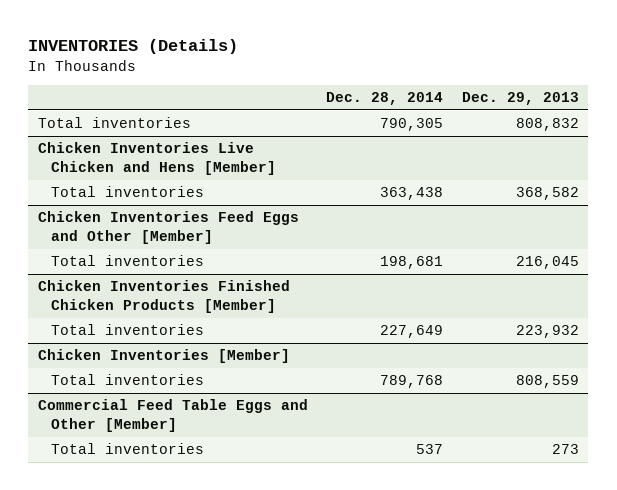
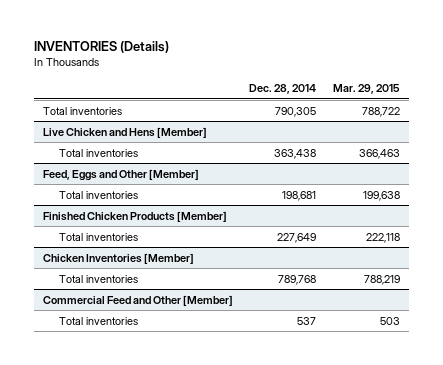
- | Dec. 28, 2014 | Dec. 29, 2013
+ | Dec. 28, 2014 | Mar. 29, 2015
- Chicken Inventories Live Chicken and Hens [Member]
+ Live Chicken and Hens [Member]
- Chicken Inventories Feed Eggs and Other [Member]
+ Feed, Eggs and Other [Member]
- Chicken Inventories Finished Chicken Products [Member]
+ Finished Chicken Products [Member]
- Commercial Feed Table Eggs and Other [Member]
+ Commercial Feed and Other [Member]

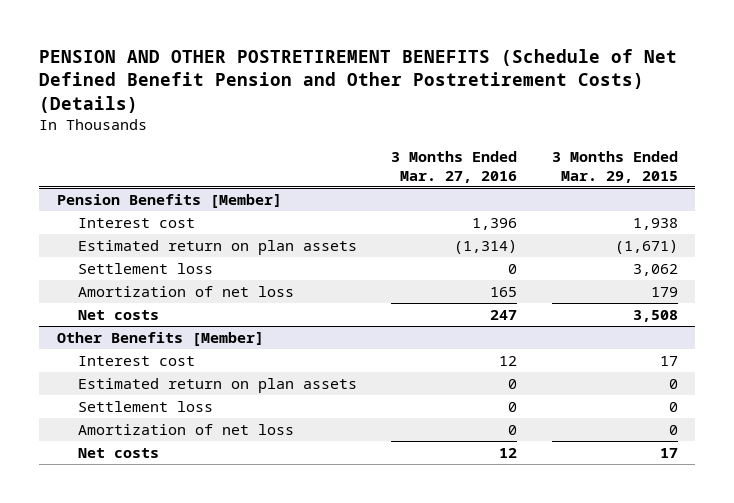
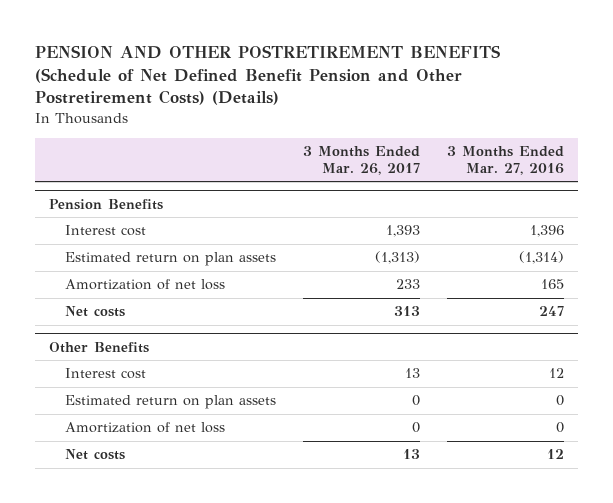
- | 3 Months Ended Mar. 27, 2016 | 3 Months Ended Mar. 29, 2015
+ | 3 Months Ended Mar. 26, 2017 | 3 Months Ended Mar. 27, 2016
- Pension Benefits [Member]
+ Pension Benefits
- Settlement loss | 0 | 3,062
- Other Benefits [Member]
+ Other Benefits
- Settlement loss | 0 | 0

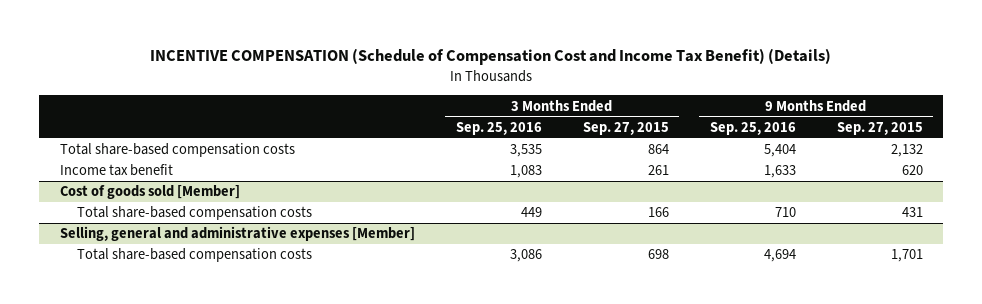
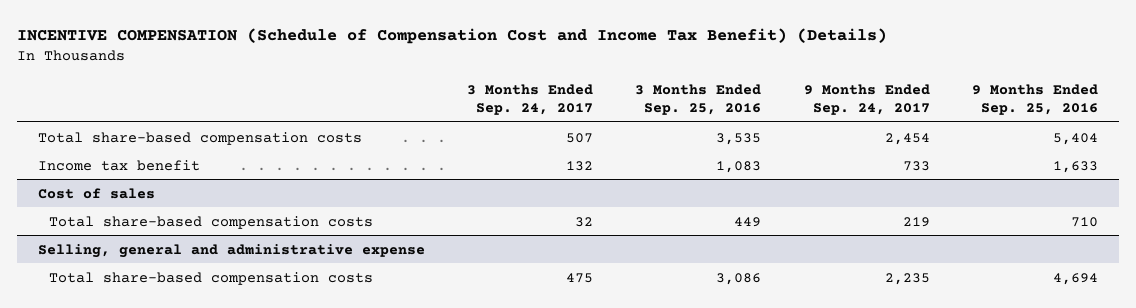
- | 3 Months Ended Sep. 25, 2016 | 3 Months Ended Sep. 27, 2015 | 9 Months Ended Sep. 25, 2016 | 9 Months Ended Sep. 27, 2015
+ | 3 Months Ended Sep. 24, 2017 | 3 Months Ended Sep. 25, 2016 | 9 Months Ended Sep. 24, 2017 | 9 Months Ended Sep. 25, 2016
- Cost of goods sold [Member]
+ Cost of sales
- Selling, general and administrative expenses [Member]
+ Selling, general and administrative expense

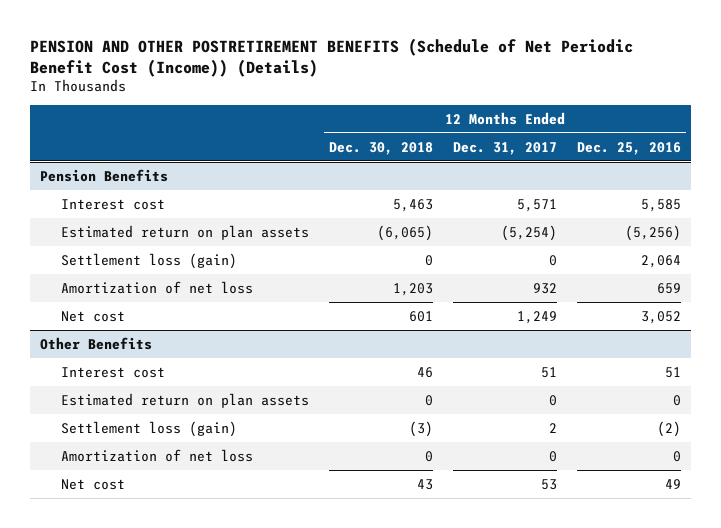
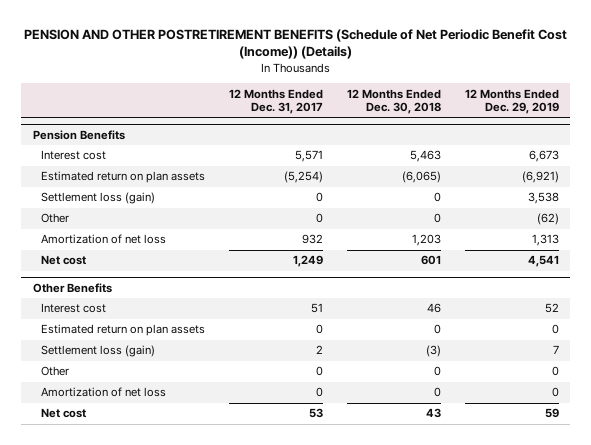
- | 12 Months Ended Dec. 30, 2018 | 12 Months Ended Dec. 31, 2017 | 12 Months Ended Dec. 25, 2016
+ | 12 Months Ended Dec. 31, 2017 | 12 Months Ended Dec. 30, 2018 | 12 Months Ended Dec. 29, 2019
@ Pension Benefits
+ Other | 0 | 0 | (62)
@ Other Benefits
+ Other | 0 | 0 | 0

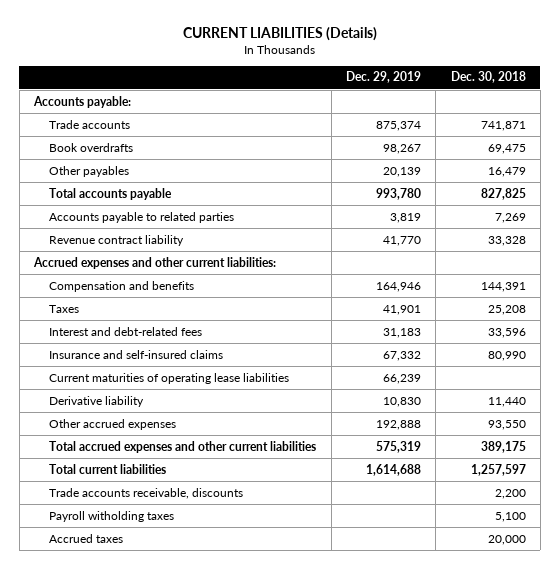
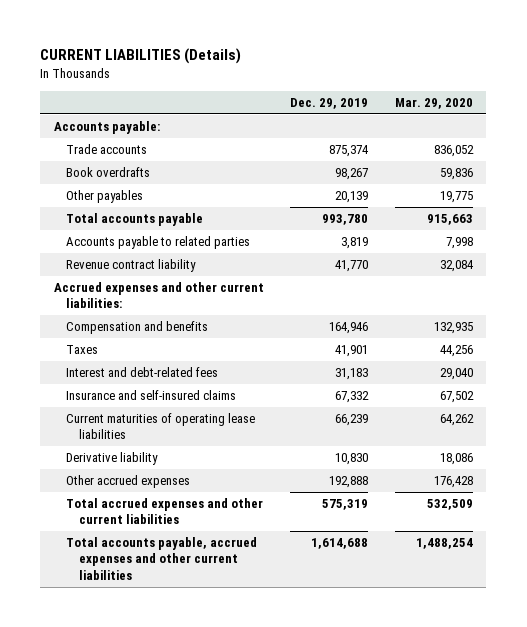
- | Dec. 29, 2019 | Dec. 30, 2018
+ | Dec. 29, 2019 | Mar. 29, 2020
- Total current liabilities | 1,614,688 | 1,257,597
- Trade accounts receivable, discounts | | 2,200
- Payroll witholding taxes | | 5,100
- Accrued taxes | | 20,000
+ Total accounts payable, accrued expenses and other current liabilities | 1,614,688 | 1,488,254

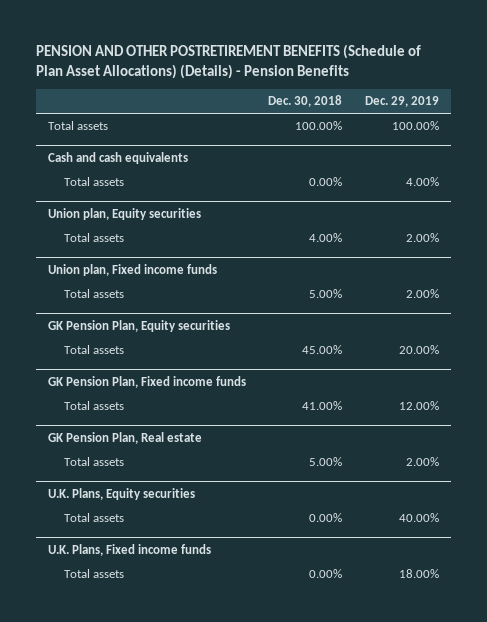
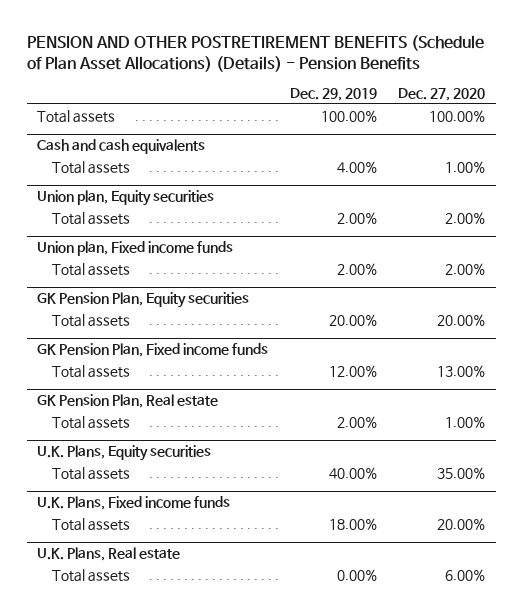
- | Dec. 30, 2018 | Dec. 29, 2019
+ | Dec. 29, 2019 | Dec. 27, 2020
+ U.K. Plans, Real estate
+ Total assets | 0.00% | 6.00%

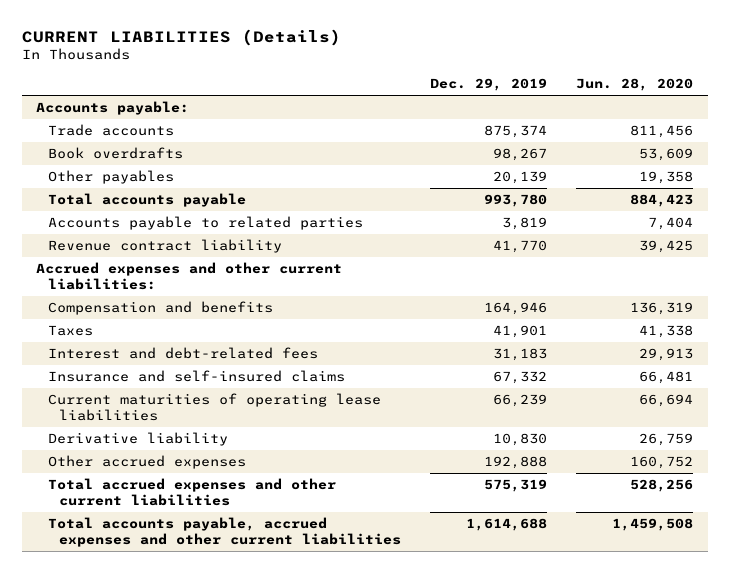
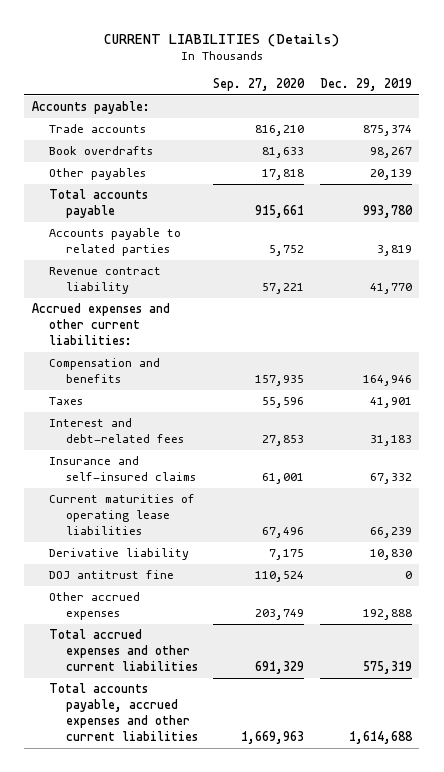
- | Dec. 29, 2019 | Jun. 28, 2020
+ | Sep. 27, 2020 | Dec. 29, 2019
+ DOJ antitrust fine | 110,524 | 0

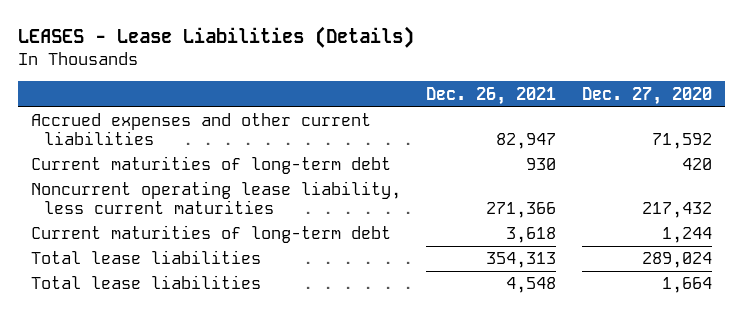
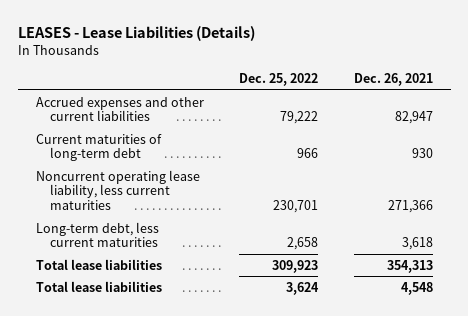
- | Dec. 26, 2021 | Dec. 27, 2020
+ | Dec. 25, 2022 | Dec. 26, 2021
- Current maturities of long-term debt | 3,618 | 1,244
+ Long-term debt, less current maturities | 2,658 | 3,618

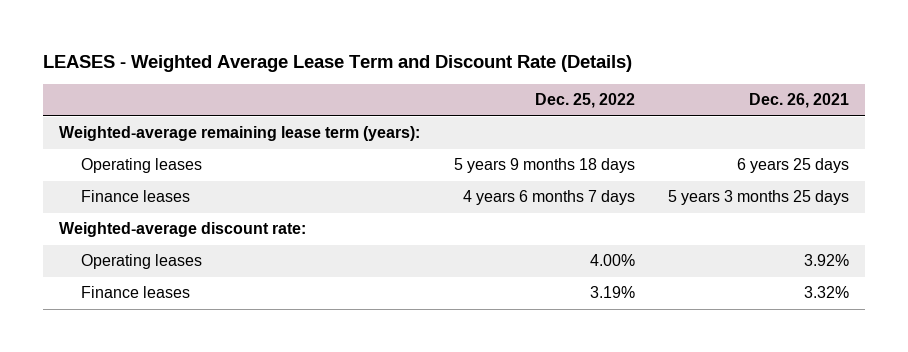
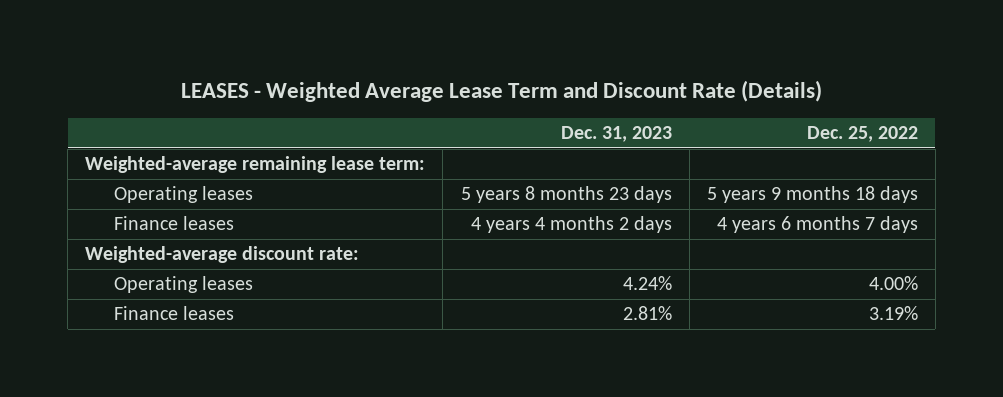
- | Dec. 25, 2022 | Dec. 26, 2021
+ | Dec. 31, 2023 | Dec. 25, 2022
- Weighted-average remaining lease term (years):
+ Weighted-average remaining lease term:

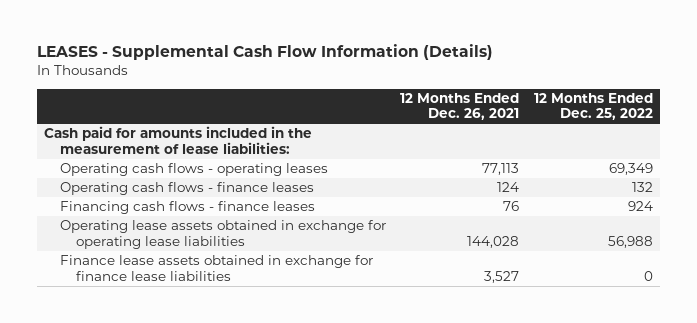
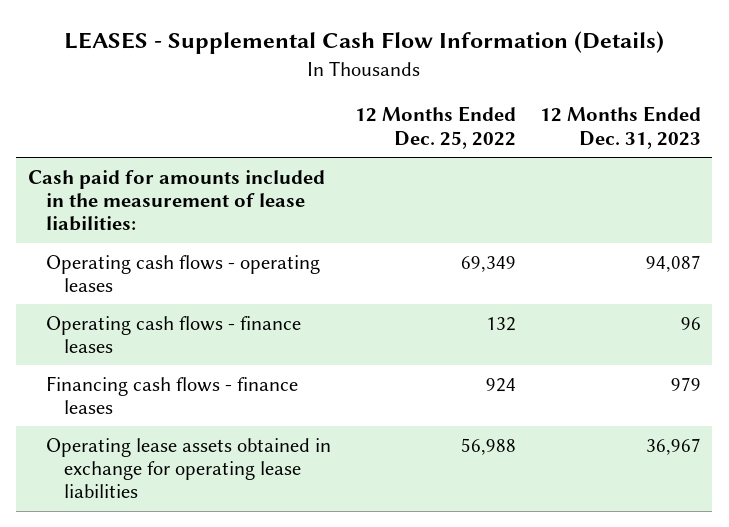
- | 12 Months Ended Dec. 26, 2021 | 12 Months Ended Dec. 25, 2022
+ | 12 Months Ended Dec. 25, 2022 | 12 Months Ended Dec. 31, 2023
- Finance lease assets obtained in exchange for finance lease liabilities | 3,527 | 0

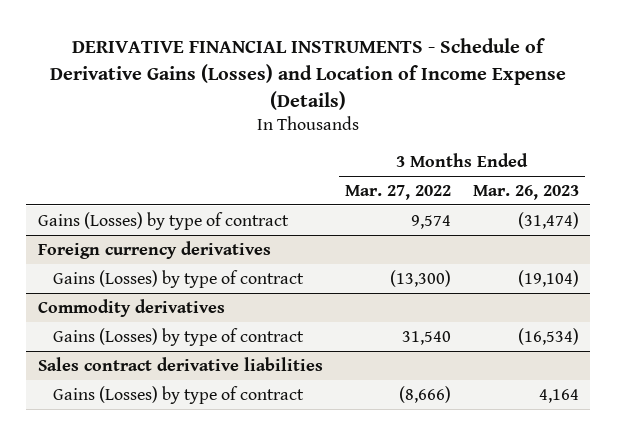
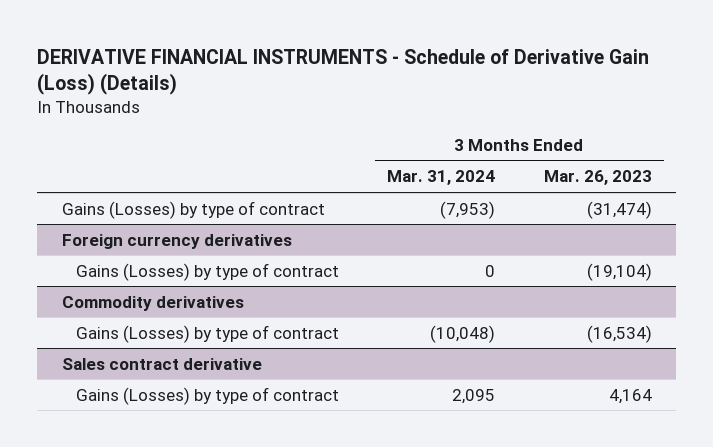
- DERIVATIVE FINANCIAL INSTRUMENTS - Schedule of Derivative Gains (Losses) and Location of Income Expense (Details)
+ DERIVATIVE FINANCIAL INSTRUMENTS - Schedule of Derivative Gain (Loss) (Details)
- | 3 Months Ended Mar. 27, 2022 | 3 Months Ended Mar. 26, 2023
+ | 3 Months Ended Mar. 31, 2024 | 3 Months Ended Mar. 26, 2023
- Sales contract derivative liabilities
+ Sales contract derivative

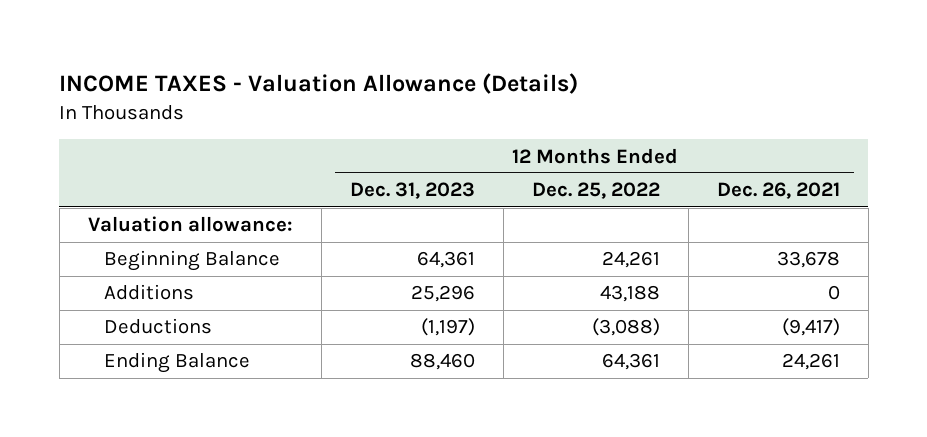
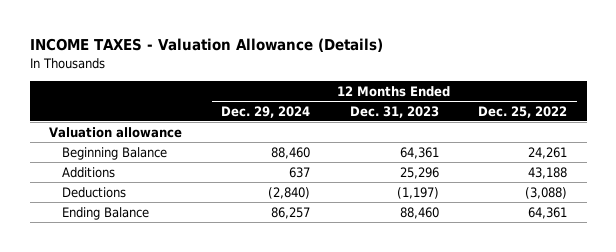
- | 12 Months Ended Dec. 31, 2023 | 12 Months Ended Dec. 25, 2022 | 12 Months Ended Dec. 26, 2021
+ | 12 Months Ended Dec. 29, 2024 | 12 Months Ended Dec. 31, 2023 | 12 Months Ended Dec. 25, 2022
- Valuation allowance:
+ Valuation allowance

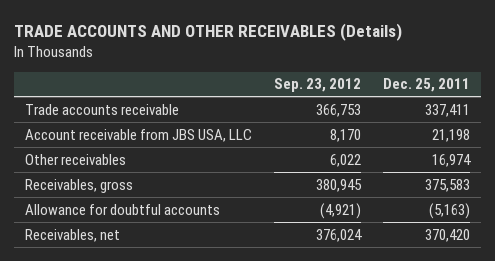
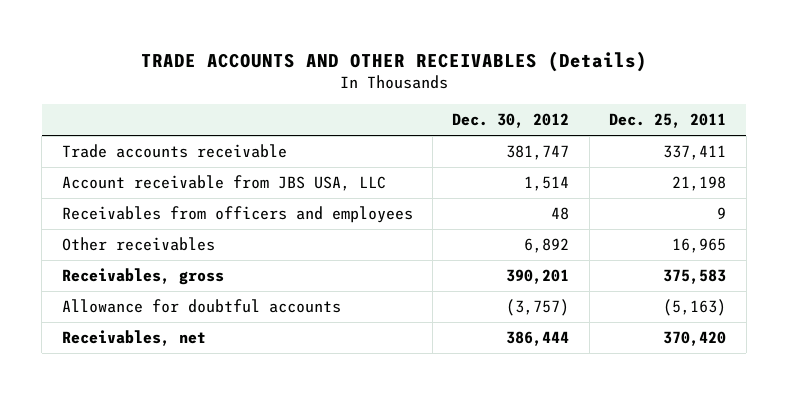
- | Sep. 23, 2012 | Dec. 25, 2011
+ | Dec. 30, 2012 | Dec. 25, 2011
- Other receivables | 6,022 | 16,974
+ Receivables from officers and employees | 48 | 9
+ Other receivables | 6,892 | 16,965

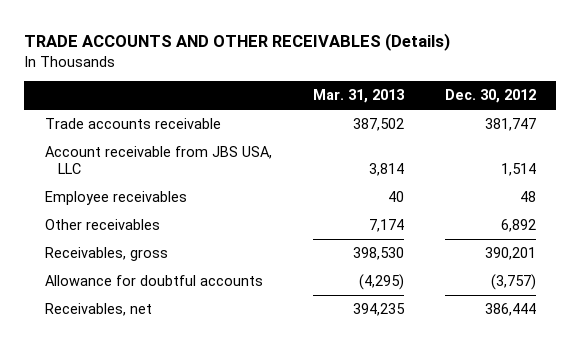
- | Dec. 30, 2012 | Dec. 25, 2011
+ | Mar. 31, 2013 | Dec. 30, 2012
- Receivables from officers and employees | 48 | 9
+ Employee receivables | 40 | 48

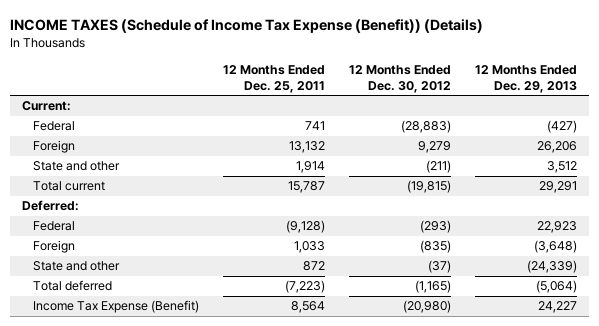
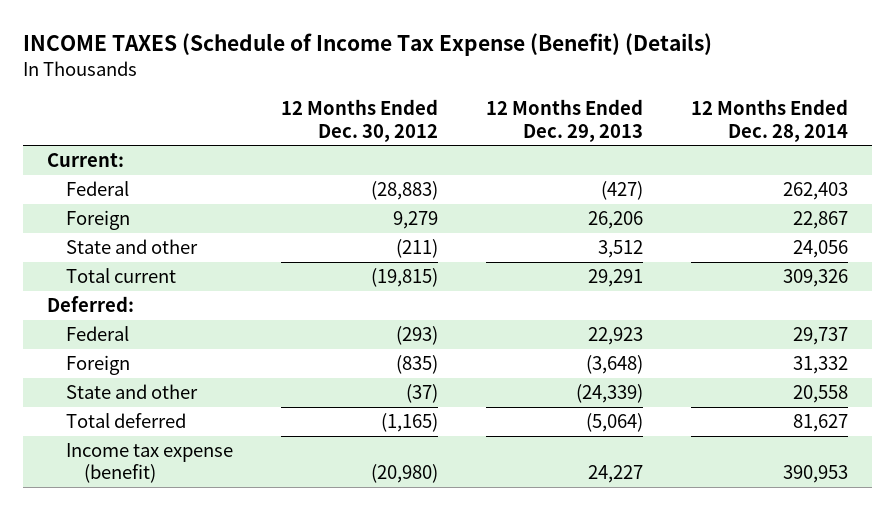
- INCOME TAXES (Schedule of Income Tax Expense (Benefit)) (Details)
+ INCOME TAXES (Schedule of Income Tax Expense (Benefit) (Details)
- | 12 Months Ended Dec. 25, 2011 | 12 Months Ended Dec. 30, 2012 | 12 Months Ended Dec. 29, 2013
+ | 12 Months Ended Dec. 30, 2012 | 12 Months Ended Dec. 29, 2013 | 12 Months Ended Dec. 28, 2014
- Income Tax Expense (Benefit) | 8,564 | (20,980) | 24,227
+ Income tax expense (benefit) | (20,980) | 24,227 | 390,953

